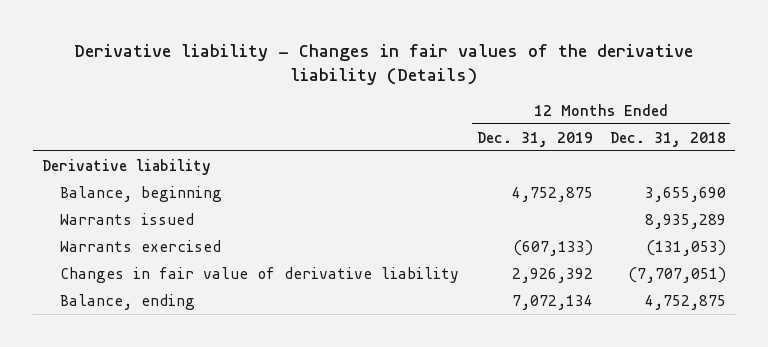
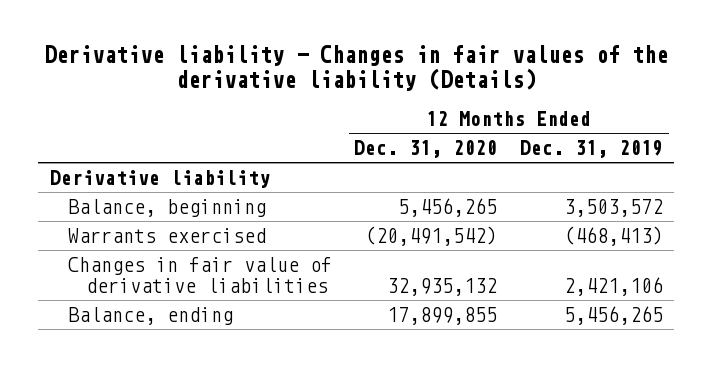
- | 12 Months Ended Dec. 31, 2019 | 12 Months Ended Dec. 31, 2018
+ | 12 Months Ended Dec. 31, 2020 | 12 Months Ended Dec. 31, 2019
- Balance, beginning | 4,752,875 | 3,655,690
- Warrants issued | | 8,935,289
- Warrants exercised | (607,133) | (131,053)
- Changes in fair value of derivative liability | 2,926,392 | (7,707,051)
- Balance, ending | 7,072,134 | 4,752,875
+ Balance, beginning | 5,456,265 | 3,503,572
+ Warrants exercised | (20,491,542) | (468,413)
+ Changes in fair value of derivative liabilities | 32,935,132 | 2,421,106
+ Balance, ending | 17,899,855 | 5,456,265

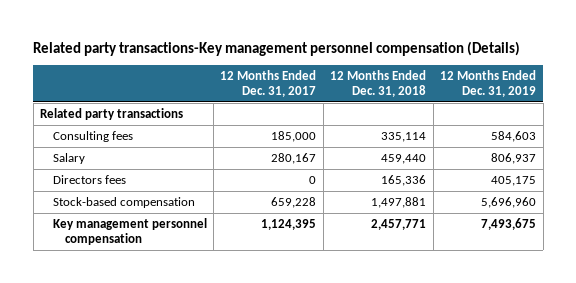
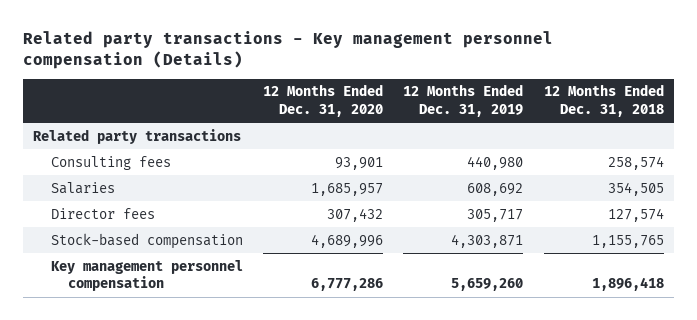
- Related party transactions-Key management personnel compensation (Details)
+ Related party transactions - Key management personnel compensation (Details)
- | 12 Months Ended Dec. 31, 2017 | 12 Months Ended Dec. 31, 2018 | 12 Months Ended Dec. 31, 2019
+ | 12 Months Ended Dec. 31, 2020 | 12 Months Ended Dec. 31, 2019 | 12 Months Ended Dec. 31, 2018
- Consulting fees | 185,000 | 335,114 | 584,603
- Salary | 280,167 | 459,440 | 806,937
- Directors fees | 0 | 165,336 | 405,175
- Stock-based compensation | 659,228 | 1,497,881 | 5,696,960
- Key management personnel compensation | 1,124,395 | 2,457,771 | 7,493,675
+ Consulting fees | 93,901 | 440,980 | 258,574
+ Salaries | 1,685,957 | 608,692 | 354,505
+ Director fees | 307,432 | 305,717 | 127,574
+ Stock-based compensation | 4,689,996 | 4,303,871 | 1,155,765
+ Key management personnel compensation | 6,777,286 | 5,659,260 | 1,896,418

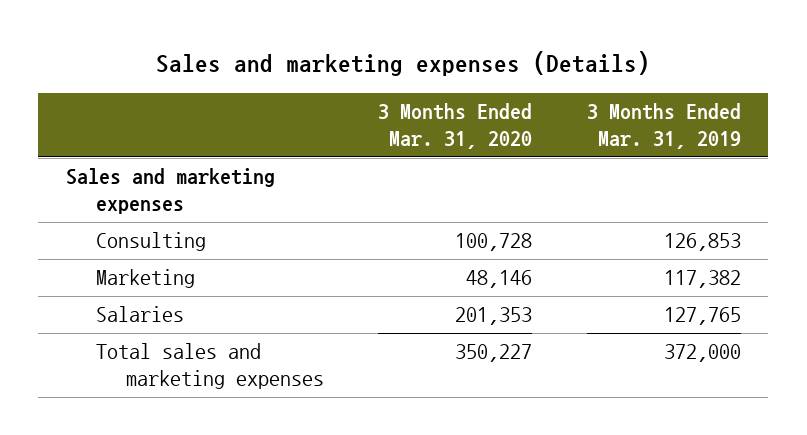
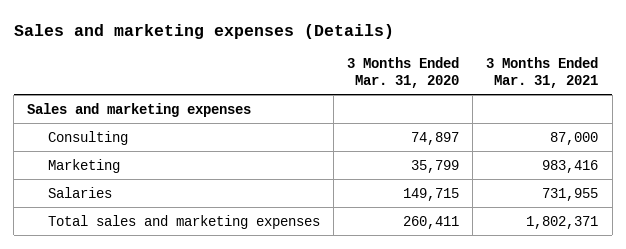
- | 3 Months Ended Mar. 31, 2020 | 3 Months Ended Mar. 31, 2019
+ | 3 Months Ended Mar. 31, 2020 | 3 Months Ended Mar. 31, 2021
- Consulting | 100,728 | 126,853
- Marketing | 48,146 | 117,382
- Salaries | 201,353 | 127,765
- Total sales and marketing expenses | 350,227 | 372,000
+ Consulting | 74,897 | 87,000
+ Marketing | 35,799 | 983,416
+ Salaries | 149,715 | 731,955
+ Total sales and marketing expenses | 260,411 | 1,802,371

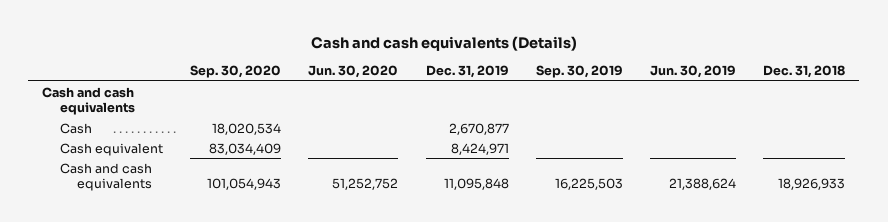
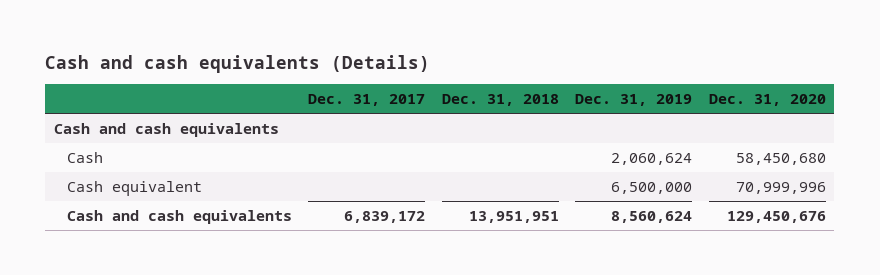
- | Sep. 30, 2020 | Jun. 30, 2020 | Dec. 31, 2019 | Sep. 30, 2019 | Jun. 30, 2019 | Dec. 31, 2018
+ | Dec. 31, 2017 | Dec. 31, 2018 | Dec. 31, 2019 | Dec. 31, 2020
- Cash | 18,020,534 | | 2,670,877 | | |
- Cash equivalent | 83,034,409 | | 8,424,971 | | |
- Cash and cash equivalents | 101,054,943 | 51,252,752 | 11,095,848 | 16,225,503 | 21,388,624 | 18,926,933
+ Cash | | | 2,060,624 | 58,450,680
+ Cash equivalent | | | 6,500,000 | 70,999,996
+ Cash and cash equivalents | 6,839,172 | 13,951,951 | 8,560,624 | 129,450,676

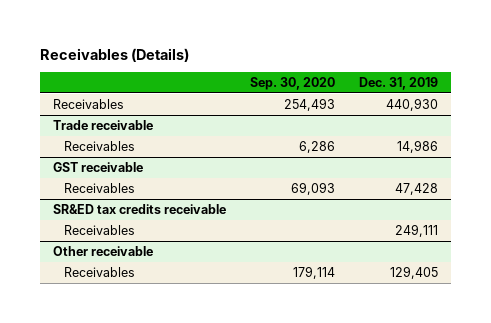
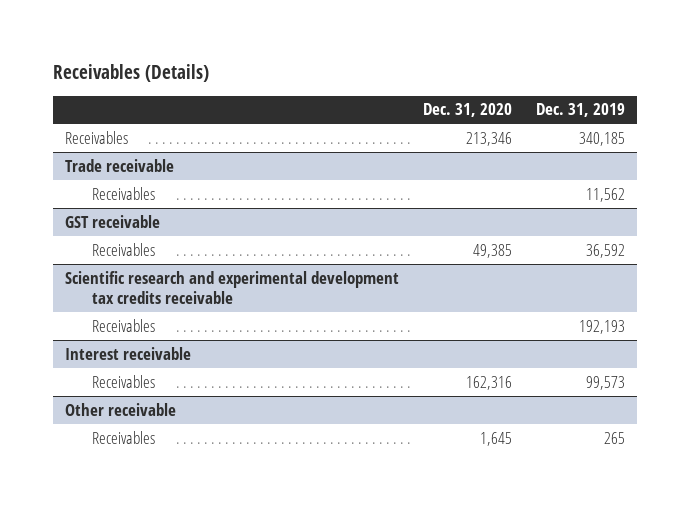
- | Sep. 30, 2020 | Dec. 31, 2019
+ | Dec. 31, 2020 | Dec. 31, 2019
- Receivables | 254,493 | 440,930
+ Receivables | 213,346 | 340,185
@ Trade receivable
- Receivables | 6,286 | 14,986
+ Receivables | | 11,562
@ GST receivable
- Receivables | 69,093 | 47,428
- SR&ED tax credits receivable
- Receivables | | 249,111
@ GST receivable
+ Receivables | 49,385 | 36,592
+ Scientific research and experimental development tax credits receivable
+ Receivables | | 192,193
+ Interest receivable
+ Receivables | 162,316 | 99,573
@ Other receivable
- Receivables | 179,114 | 129,405
+ Receivables | 1,645 | 265

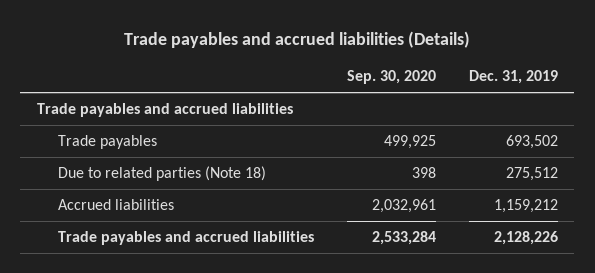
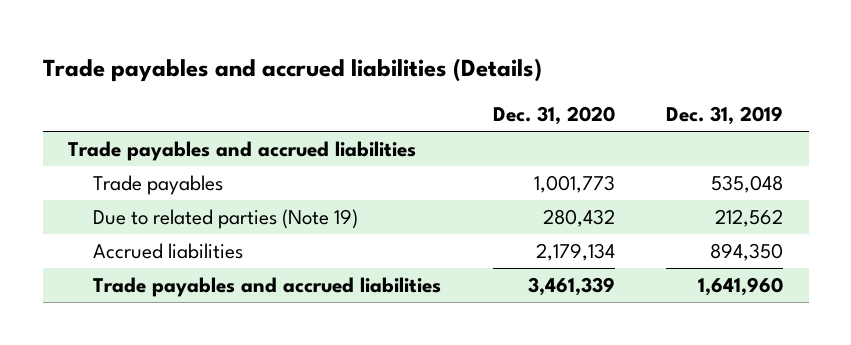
- | Sep. 30, 2020 | Dec. 31, 2019
+ | Dec. 31, 2020 | Dec. 31, 2019
- Trade payables | 499,925 | 693,502
- Due to related parties (Note 18) | 398 | 275,512
- Accrued liabilities | 2,032,961 | 1,159,212
- Trade payables and accrued liabilities | 2,533,284 | 2,128,226
+ Trade payables | 1,001,773 | 535,048
+ Due to related parties (Note 19) | 280,432 | 212,562
+ Accrued liabilities | 2,179,134 | 894,350
+ Trade payables and accrued liabilities | 3,461,339 | 1,641,960

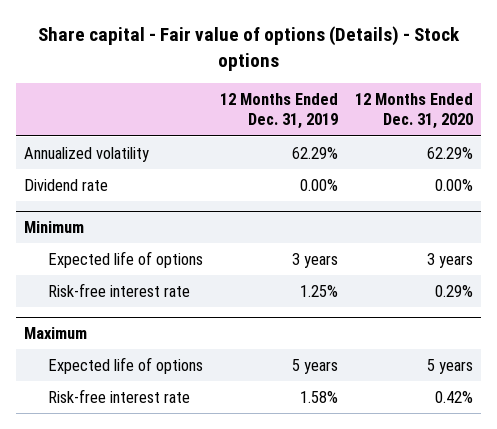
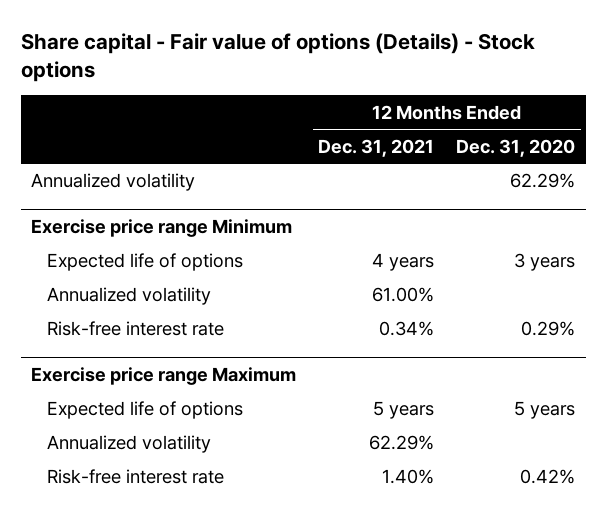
- | 12 Months Ended Dec. 31, 2019 | 12 Months Ended Dec. 31, 2020
+ | 12 Months Ended Dec. 31, 2021 | 12 Months Ended Dec. 31, 2020
- Dividend rate | 0.00% | 0.00%
- Minimum
+ Exercise price range Minimum
+ Annualized volatility | 61.00% |
- Maximum
+ Exercise price range Maximum
+ Annualized volatility | 62.29% |

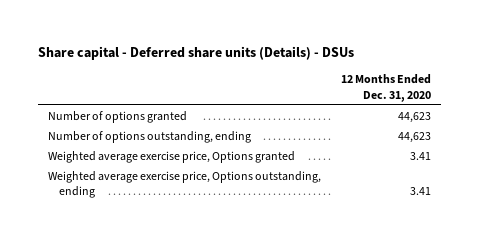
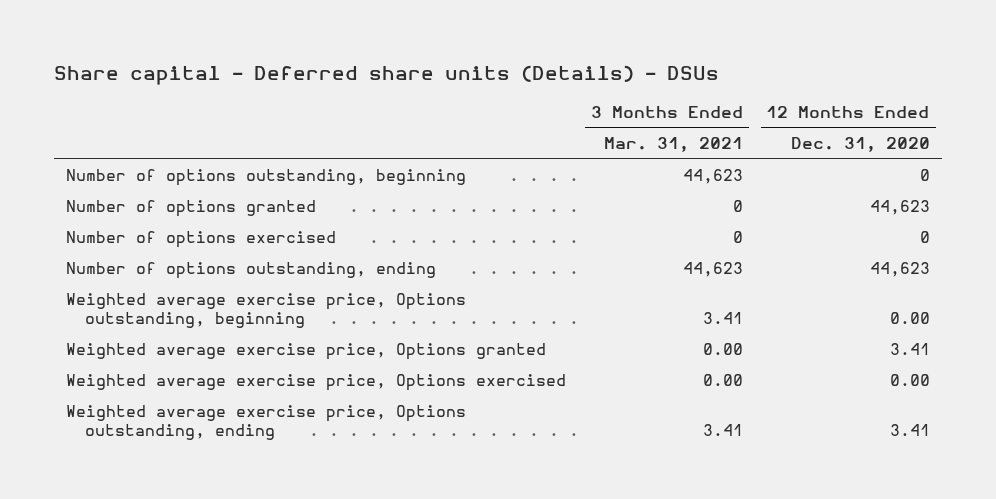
- | 12 Months Ended Dec. 31, 2020
+ | 3 Months Ended Mar. 31, 2021 | 12 Months Ended Dec. 31, 2020
+ Number of options outstanding, beginning | 44,623 | 0
+ Number of options exercised | 0 | 0
+ Weighted average exercise price, Options outstanding, beginning | 3.41 | 0.00
+ Weighted average exercise price, Options exercised | 0.00 | 0.00

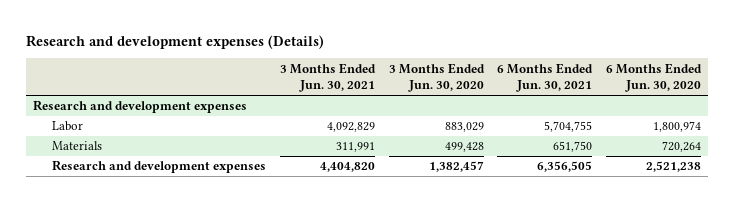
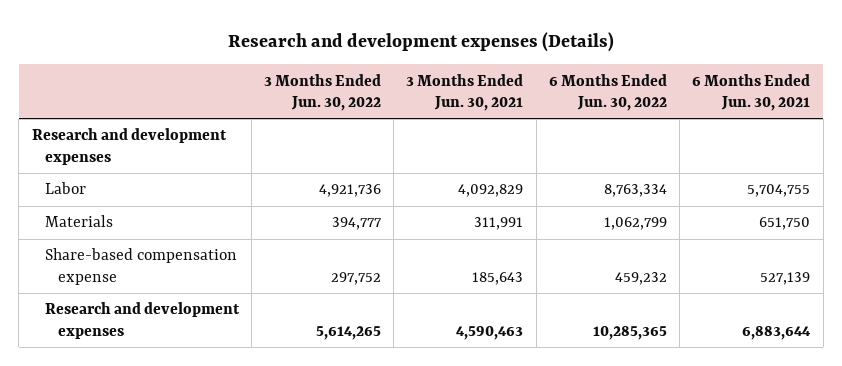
- | 3 Months Ended Jun. 30, 2021 | 3 Months Ended Jun. 30, 2020 | 6 Months Ended Jun. 30, 2021 | 6 Months Ended Jun. 30, 2020
+ | 3 Months Ended Jun. 30, 2022 | 3 Months Ended Jun. 30, 2021 | 6 Months Ended Jun. 30, 2022 | 6 Months Ended Jun. 30, 2021
- Research and development expenses | 4,404,820 | 1,382,457 | 6,356,505 | 2,521,238
+ Share-based compensation expense | 297,752 | 185,643 | 459,232 | 527,139
+ Research and development expenses | 5,614,265 | 4,590,463 | 10,285,365 | 6,883,644

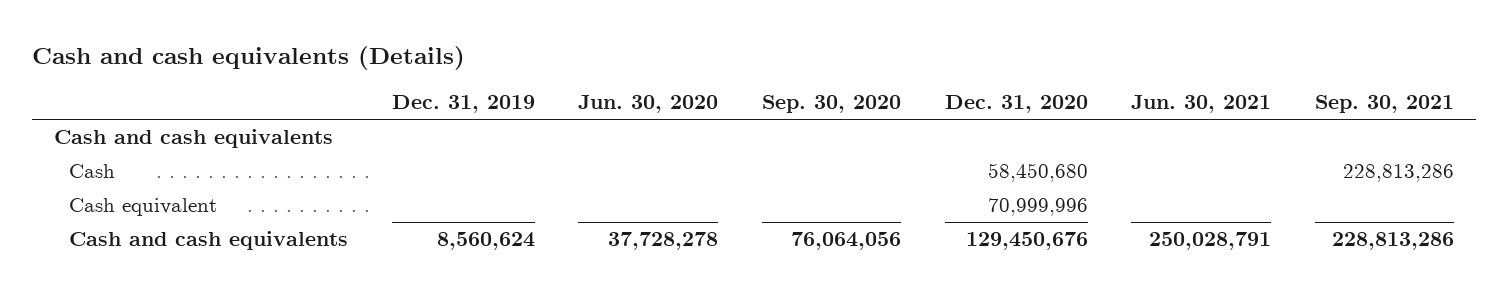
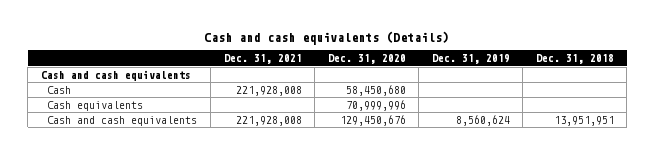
- | Dec. 31, 2019 | Jun. 30, 2020 | Sep. 30, 2020 | Dec. 31, 2020 | Jun. 30, 2021 | Sep. 30, 2021
+ | Dec. 31, 2021 | Dec. 31, 2020 | Dec. 31, 2019 | Dec. 31, 2018
- Cash equivalent | | | | 70,999,996 | |
+ Cash equivalents | | 70,999,996 | |

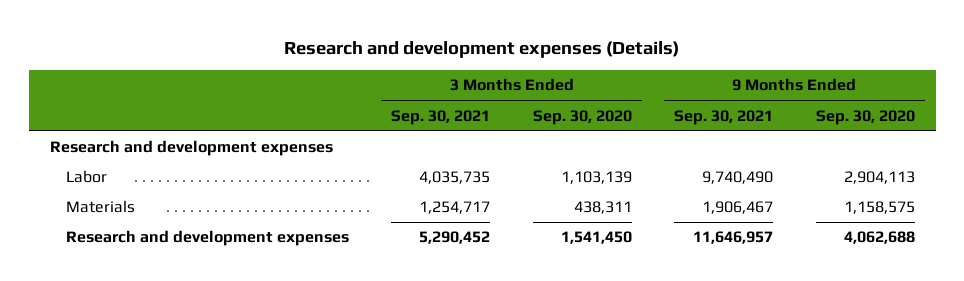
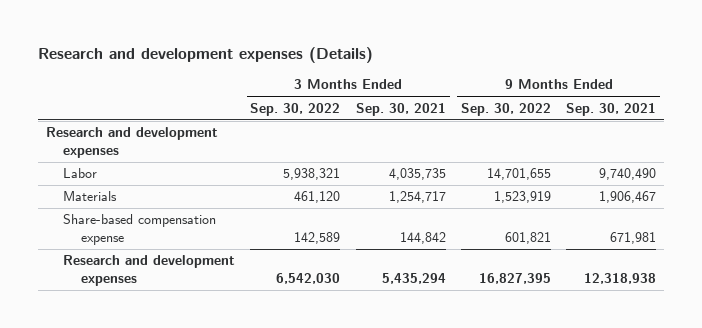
- | 3 Months Ended Sep. 30, 2021 | 3 Months Ended Sep. 30, 2020 | 9 Months Ended Sep. 30, 2021 | 9 Months Ended Sep. 30, 2020
+ | 3 Months Ended Sep. 30, 2022 | 3 Months Ended Sep. 30, 2021 | 9 Months Ended Sep. 30, 2022 | 9 Months Ended Sep. 30, 2021
- Research and development expenses | 5,290,452 | 1,541,450 | 11,646,957 | 4,062,688
+ Share-based compensation expense | 142,589 | 144,842 | 601,821 | 671,981
+ Research and development expenses | 6,542,030 | 5,435,294 | 16,827,395 | 12,318,938

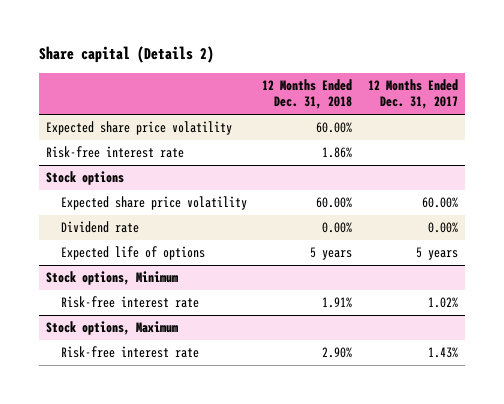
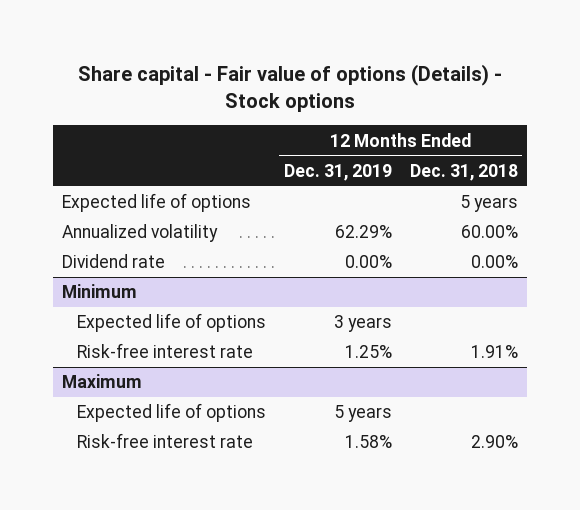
- Share capital (Details 2)
+ Share capital - Fair value of options (Details) - Stock options
- | 12 Months Ended Dec. 31, 2018 | 12 Months Ended Dec. 31, 2017
+ | 12 Months Ended Dec. 31, 2019 | 12 Months Ended Dec. 31, 2018
- Expected share price volatility | 60.00% |
- Risk-free interest rate | 1.86% |
- Stock options
- Expected share price volatility | 60.00% | 60.00%
- Dividend rate | 0.00% | 0.00%
- Stock options, Minimum
+ Annualized volatility | 62.29% | 60.00%
+ Dividend rate | 0.00% | 0.00%
+ Minimum
+ Expected life of options | 3 years |
- Stock options, Maximum
+ Maximum
+ Expected life of options | 5 years |

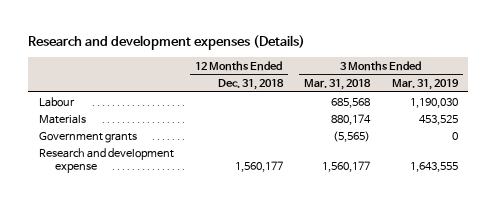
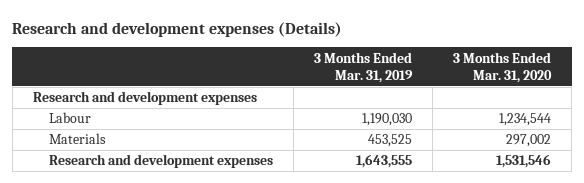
- | 12 Months Ended Dec. 31, 2018 | 3 Months Ended Mar. 31, 2018 | 3 Months Ended Mar. 31, 2019
+ | 3 Months Ended Mar. 31, 2019 | 3 Months Ended Mar. 31, 2020
+ Research and development expenses
- Government grants | | (5,565) | 0
- Research and development expense | 1,560,177 | 1,560,177 | 1,643,555
+ Research and development expenses | 1,643,555 | 1,531,546

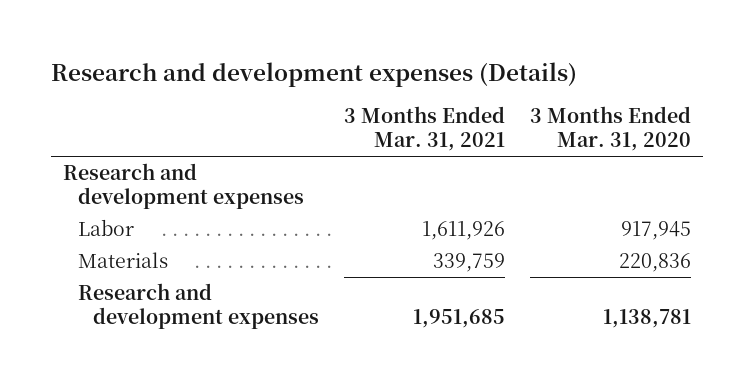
- | 3 Months Ended Mar. 31, 2019 | 3 Months Ended Mar. 31, 2020
+ | 3 Months Ended Mar. 31, 2021 | 3 Months Ended Mar. 31, 2020
- Labour | 1,190,030 | 1,234,544
- Materials | 453,525 | 297,002
- Research and development expenses | 1,643,555 | 1,531,546
+ Labor | 1,611,926 | 917,945
+ Materials | 339,759 | 220,836
+ Research and development expenses | 1,951,685 | 1,138,781

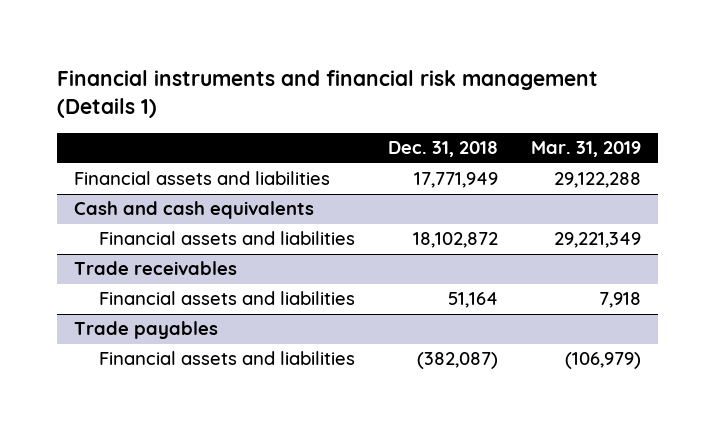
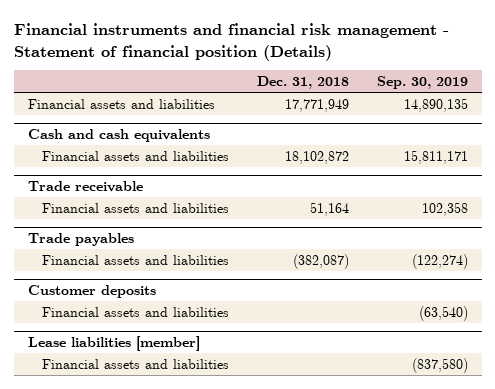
- Financial instruments and financial risk management (Details 1)
+ Financial instruments and financial risk management - Statement of financial position (Details)
- | Dec. 31, 2018 | Mar. 31, 2019
+ | Dec. 31, 2018 | Sep. 30, 2019
- Trade receivables
+ Trade receivable
+ Customer deposits
+ Financial assets and liabilities | | (63,540)
+ Lease liabilities [member]
+ Financial assets and liabilities | | (837,580)

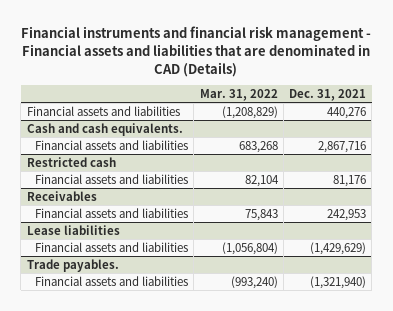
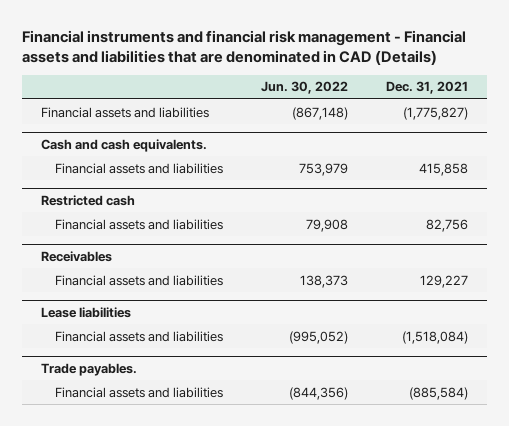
- | Mar. 31, 2022 | Dec. 31, 2021
+ | Jun. 30, 2022 | Dec. 31, 2021
- Financial assets and liabilities | (1,208,829) | 440,276
+ Financial assets and liabilities | (867,148) | (1,775,827)
@ Cash and cash equivalents.
- Financial assets and liabilities | 683,268 | 2,867,716
+ Financial assets and liabilities | 753,979 | 415,858
@ Restricted cash
- Financial assets and liabilities | 82,104 | 81,176
+ Financial assets and liabilities | 79,908 | 82,756
@ Receivables
- Financial assets and liabilities | 75,843 | 242,953
+ Financial assets and liabilities | 138,373 | 129,227
@ Lease liabilities
- Financial assets and liabilities | (1,056,804) | (1,429,629)
+ Financial assets and liabilities | (995,052) | (1,518,084)
@ Trade payables.
- Financial assets and liabilities | (993,240) | (1,321,940)
+ Financial assets and liabilities | (844,356) | (885,584)

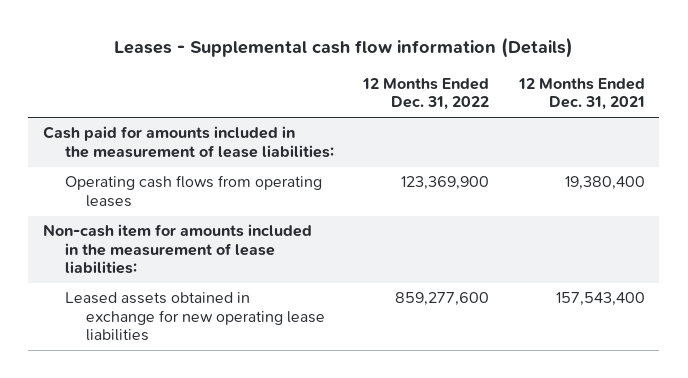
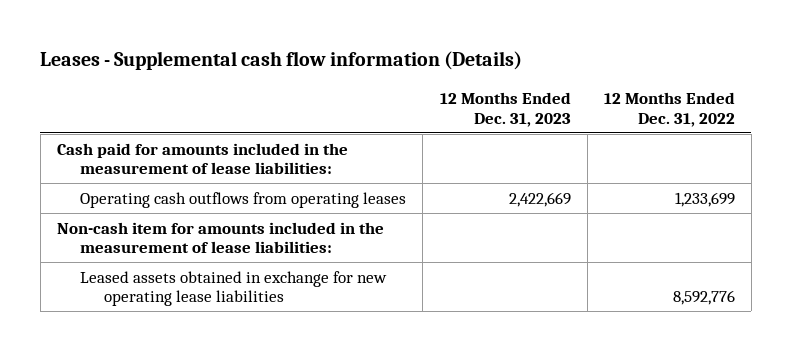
- | 12 Months Ended Dec. 31, 2022 | 12 Months Ended Dec. 31, 2021
+ | 12 Months Ended Dec. 31, 2023 | 12 Months Ended Dec. 31, 2022
- Operating cash flows from operating leases | 123,369,900 | 19,380,400
+ Operating cash outflows from operating leases | 2,422,669 | 1,233,699
- Leased assets obtained in exchange for new operating lease liabilities | 859,277,600 | 157,543,400
+ Leased assets obtained in exchange for new operating lease liabilities | | 8,592,776

